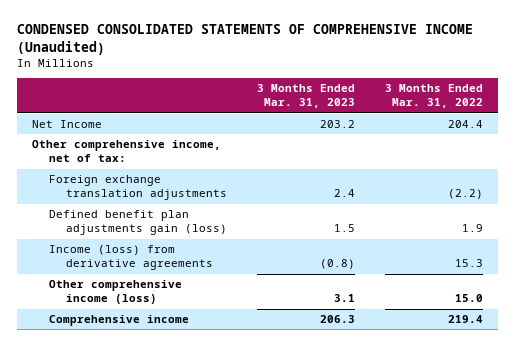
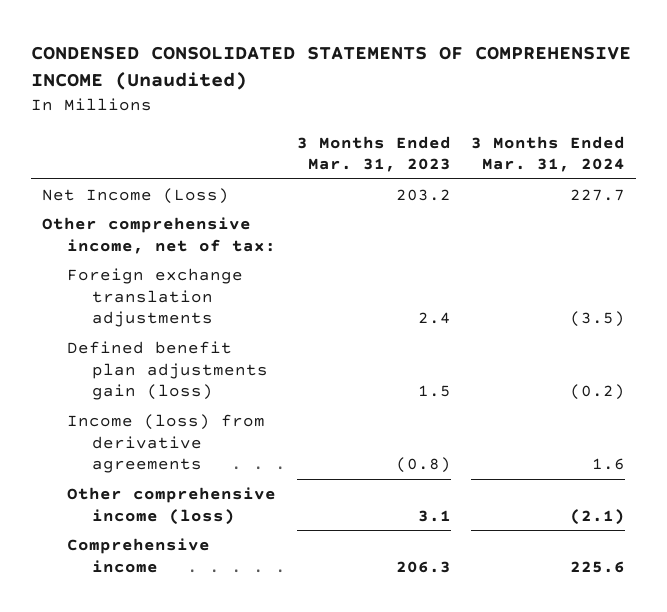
- | 3 Months Ended Mar. 31, 2023 | 3 Months Ended Mar. 31, 2022
+ | 3 Months Ended Mar. 31, 2023 | 3 Months Ended Mar. 31, 2024
- Net Income | 203.2 | 204.4
+ Net Income (Loss) | 203.2 | 227.7

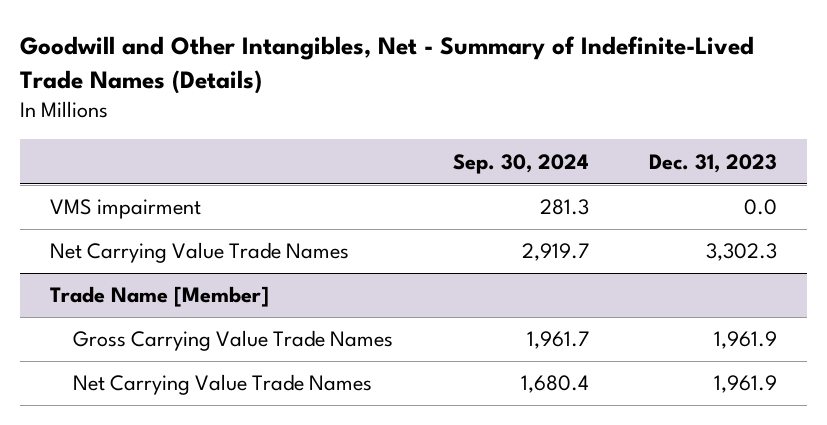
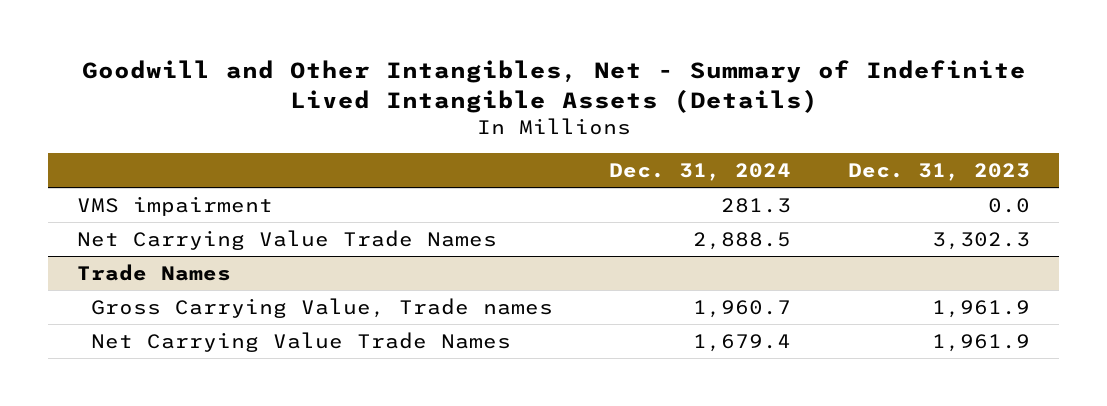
- Goodwill and Other Intangibles, Net - Summary of Indefinite-Lived Trade Names (Details)
+ Goodwill and Other Intangibles, Net - Summary of Indefinite Lived Intangible Assets (Details)
- | Sep. 30, 2024 | Dec. 31, 2023
+ | Dec. 31, 2024 | Dec. 31, 2023
- Trade Name [Member]
- Gross Carrying Value Trade Names | 1,961.7 | 1,961.9
+ Trade Names
+ Gross Carrying Value, Trade names | 1,960.7 | 1,961.9

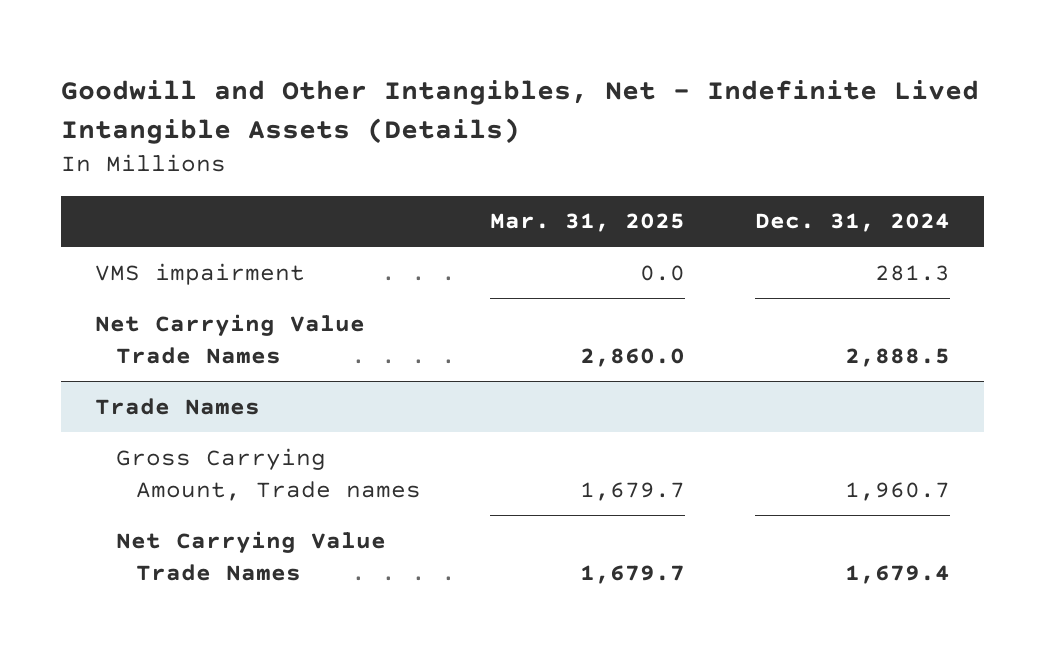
- Goodwill and Other Intangibles, Net - Summary of Indefinite Lived Intangible Assets (Details)
+ Goodwill and Other Intangibles, Net - Indefinite Lived Intangible Assets (Details)
- | Dec. 31, 2024 | Dec. 31, 2023
+ | Mar. 31, 2025 | Dec. 31, 2024
@ Trade Names
- Gross Carrying Value, Trade names | 1,960.7 | 1,961.9
+ Gross Carrying Amount, Trade names | 1,679.7 | 1,960.7

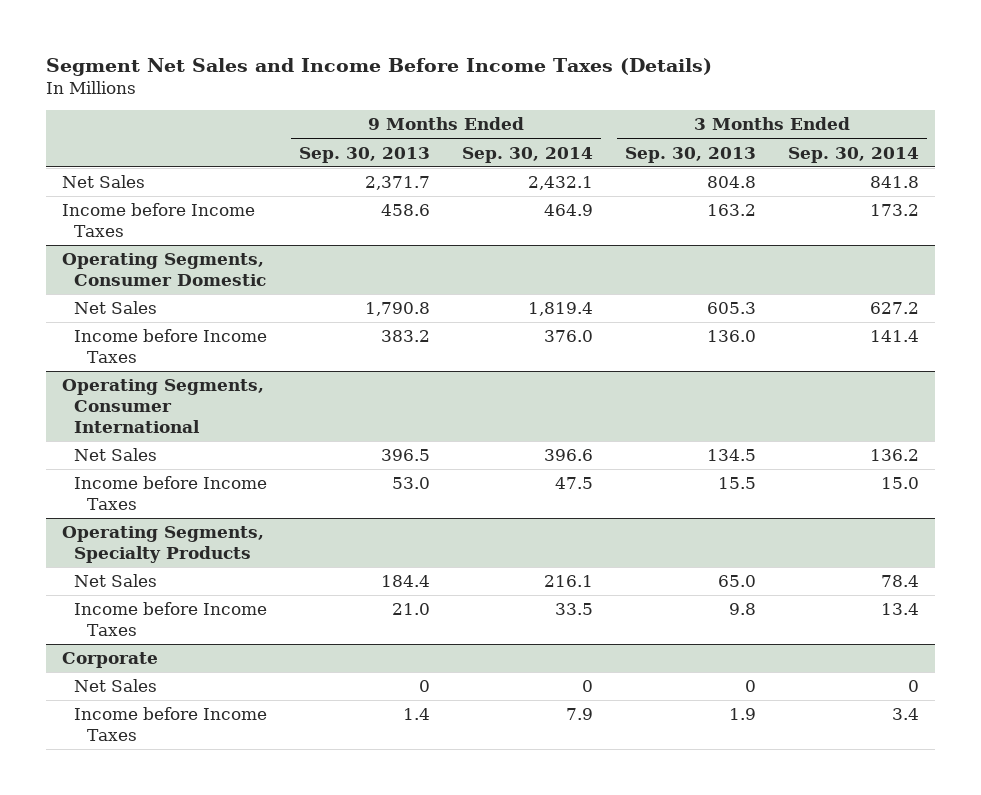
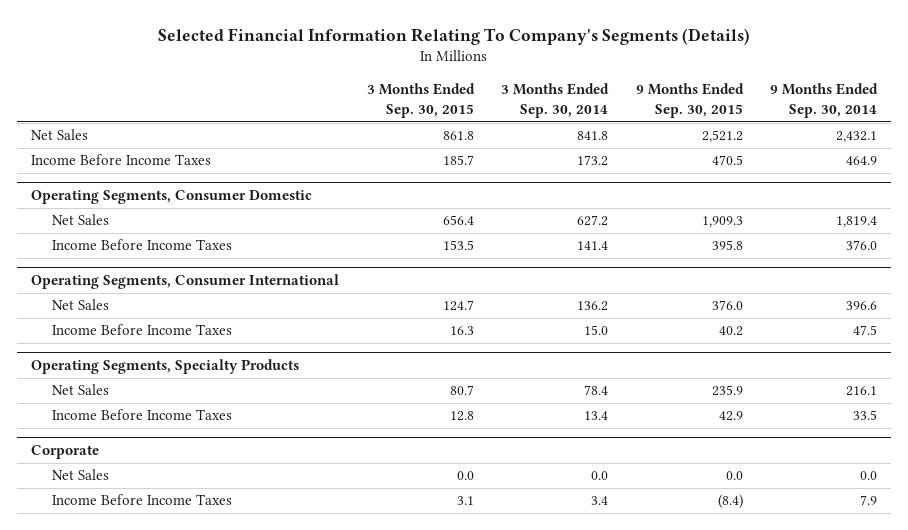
- Segment Net Sales and Income Before Income Taxes (Details)
+ Selected Financial Information Relating To Company's Segments (Details)
- | 9 Months Ended Sep. 30, 2013 | 9 Months Ended Sep. 30, 2014 | 3 Months Ended Sep. 30, 2013 | 3 Months Ended Sep. 30, 2014
+ | 3 Months Ended Sep. 30, 2015 | 3 Months Ended Sep. 30, 2014 | 9 Months Ended Sep. 30, 2015 | 9 Months Ended Sep. 30, 2014
- Income before Income Taxes | 458.6 | 464.9 | 163.2 | 173.2
+ Income Before Income Taxes | 185.7 | 173.2 | 470.5 | 464.9
@ Operating Segments, Consumer Domestic
- Income before Income Taxes | 383.2 | 376.0 | 136.0 | 141.4
+ Income Before Income Taxes | 153.5 | 141.4 | 395.8 | 376.0
@ Operating Segments, Consumer International
- Income before Income Taxes | 53.0 | 47.5 | 15.5 | 15.0
+ Income Before Income Taxes | 16.3 | 15.0 | 40.2 | 47.5
@ Operating Segments, Specialty Products
- Income before Income Taxes | 21.0 | 33.5 | 9.8 | 13.4
+ Income Before Income Taxes | 12.8 | 13.4 | 42.9 | 33.5
@ Corporate
- Net Sales | 0 | 0 | 0 | 0
- Income before Income Taxes | 1.4 | 7.9 | 1.9 | 3.4
+ Net Sales | 0.0 | 0.0 | 0.0 | 0.0
+ Income Before Income Taxes | 3.1 | 3.4 | (8.4) | 7.9

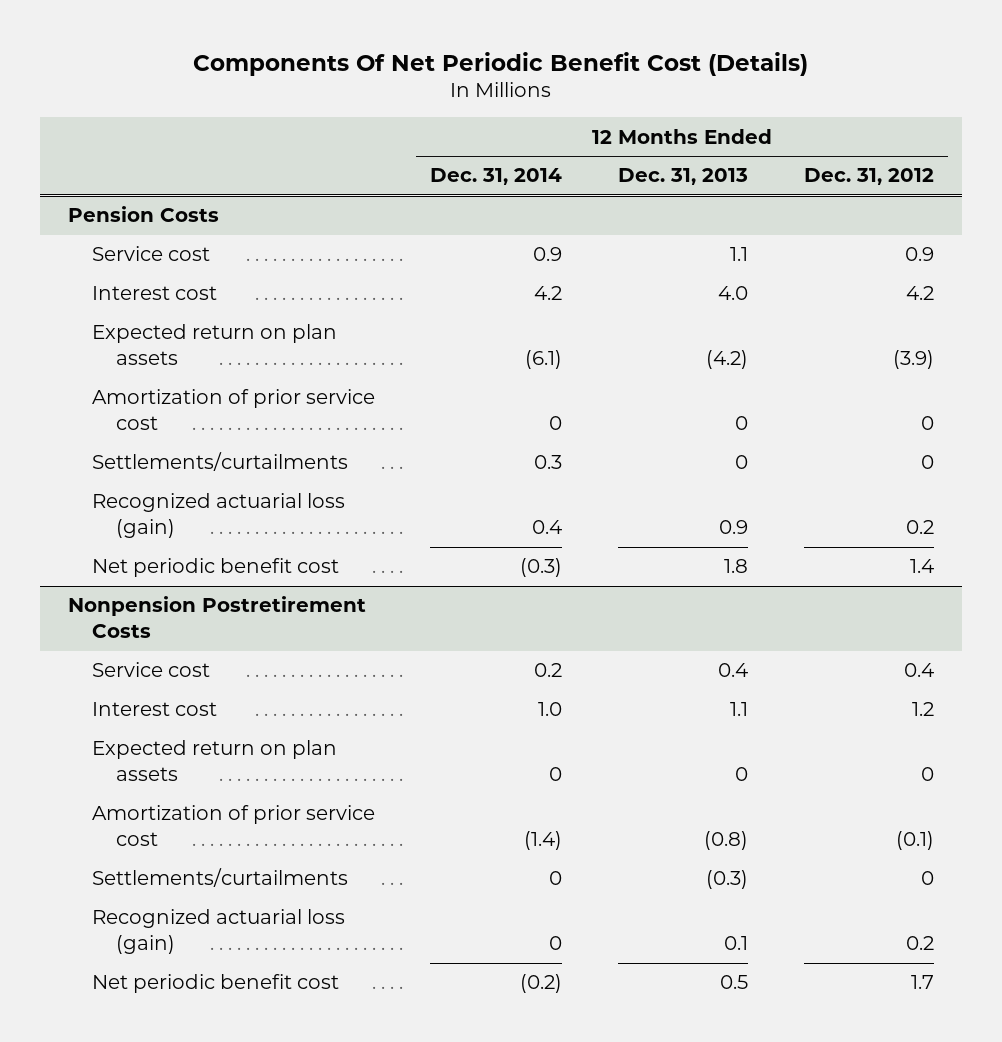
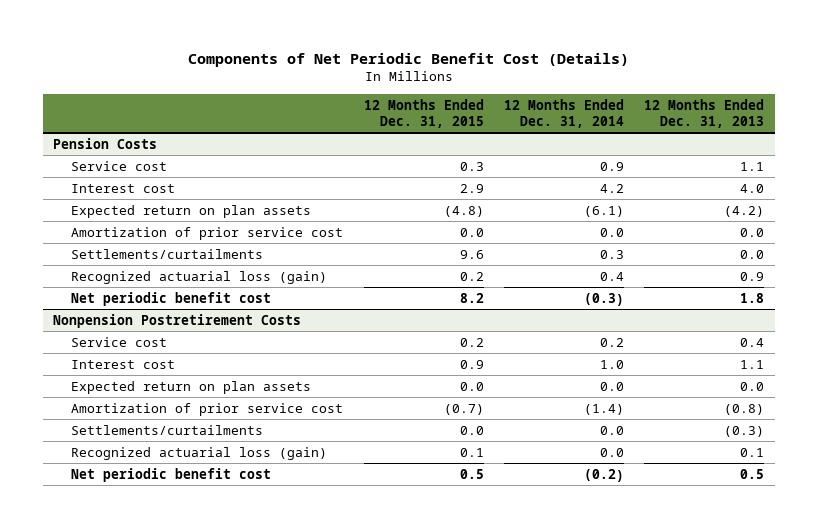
- Components Of Net Periodic Benefit Cost (Details)
+ Components of Net Periodic Benefit Cost (Details)
- | 12 Months Ended Dec. 31, 2014 | 12 Months Ended Dec. 31, 2013 | 12 Months Ended Dec. 31, 2012
+ | 12 Months Ended Dec. 31, 2015 | 12 Months Ended Dec. 31, 2014 | 12 Months Ended Dec. 31, 2013
@ Pension Costs
- Amortization of prior service cost | 0 | 0 | 0
- Settlements/curtailments | 0.3 | 0 | 0
+ Amortization of prior service cost | 0.0 | 0.0 | 0.0
+ Settlements/curtailments | 9.6 | 0.3 | 0.0
@ Nonpension Postretirement Costs
- Expected return on plan assets | 0 | 0 | 0
+ Expected return on plan assets | 0.0 | 0.0 | 0.0
- Settlements/curtailments | 0 | (0.3) | 0
- Recognized actuarial loss (gain) | 0 | 0.1 | 0.2
+ Settlements/curtailments | 0.0 | 0.0 | (0.3)
+ Recognized actuarial loss (gain) | 0.1 | 0.0 | 0.1

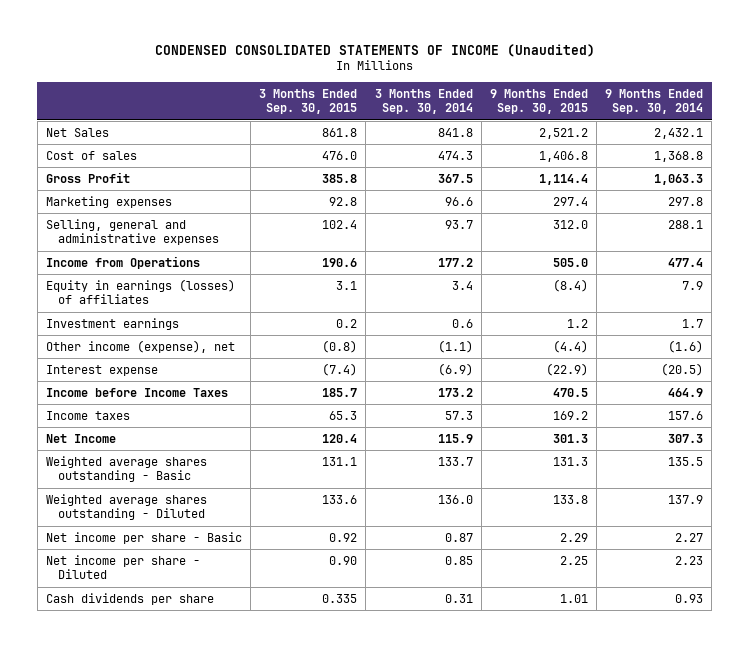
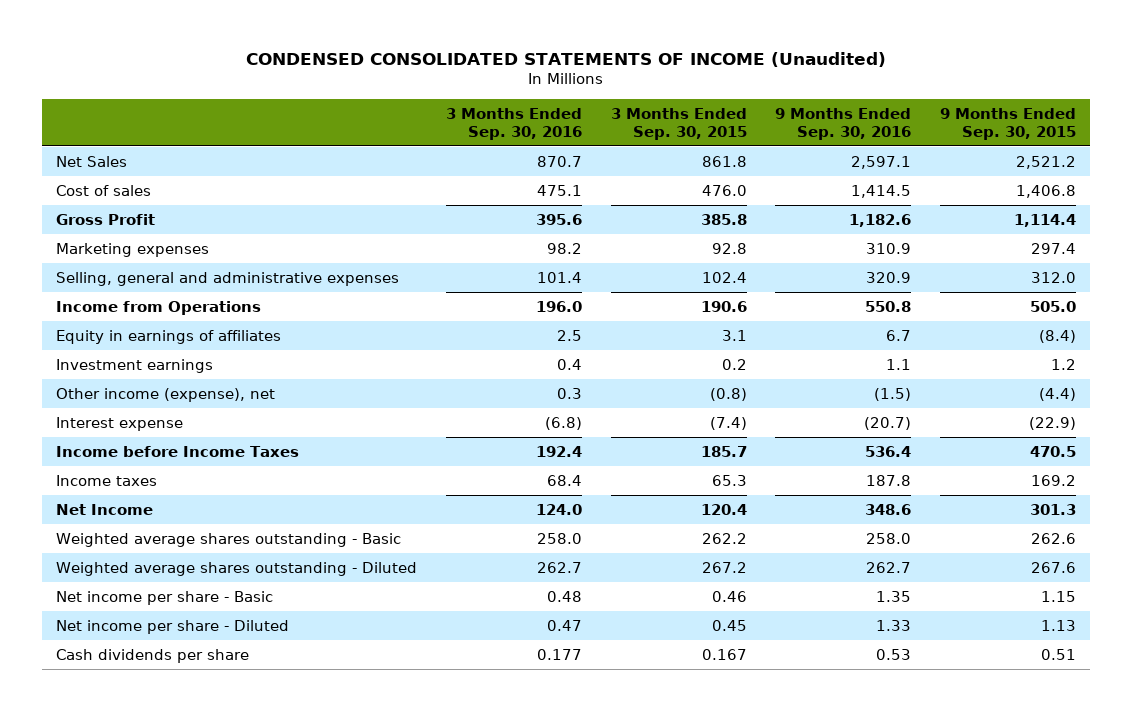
- | 3 Months Ended Sep. 30, 2015 | 3 Months Ended Sep. 30, 2014 | 9 Months Ended Sep. 30, 2015 | 9 Months Ended Sep. 30, 2014
+ | 3 Months Ended Sep. 30, 2016 | 3 Months Ended Sep. 30, 2015 | 9 Months Ended Sep. 30, 2016 | 9 Months Ended Sep. 30, 2015
- Equity in earnings (losses) of affiliates | 3.1 | 3.4 | (8.4) | 7.9
+ Equity in earnings of affiliates | 2.5 | 3.1 | 6.7 | (8.4)
- Weighted average shares outstanding - Basic | 131.1 | 133.7 | 131.3 | 135.5
- Weighted average shares outstanding - Diluted | 133.6 | 136.0 | 133.8 | 137.9
- Net income per share - Basic | 0.92 | 0.87 | 2.29 | 2.27
- Net income per share - Diluted | 0.90 | 0.85 | 2.25 | 2.23
- Cash dividends per share | 0.335 | 0.31 | 1.01 | 0.93
+ Weighted average shares outstanding - Basic | 258.0 | 262.2 | 258.0 | 262.6
+ Weighted average shares outstanding - Diluted | 262.7 | 267.2 | 262.7 | 267.6
+ Net income per share - Basic | 0.48 | 0.46 | 1.35 | 1.15
+ Net income per share - Diluted | 0.47 | 0.45 | 1.33 | 1.13
+ Cash dividends per share | 0.177 | 0.167 | 0.53 | 0.51

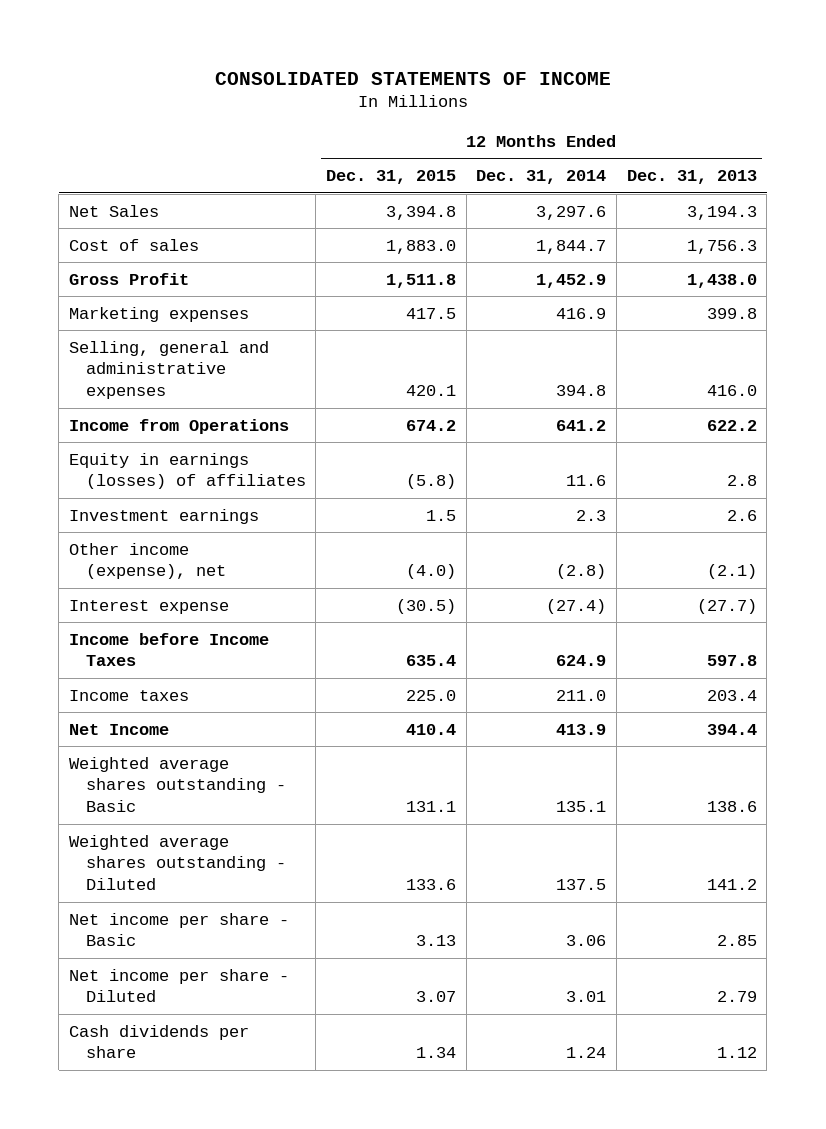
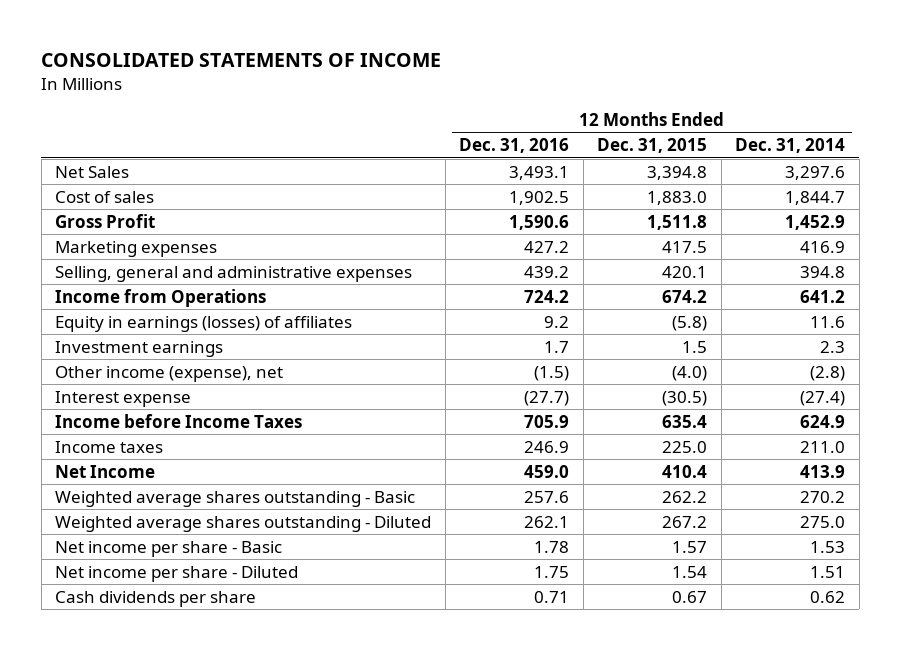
- | 12 Months Ended Dec. 31, 2015 | 12 Months Ended Dec. 31, 2014 | 12 Months Ended Dec. 31, 2013
+ | 12 Months Ended Dec. 31, 2016 | 12 Months Ended Dec. 31, 2015 | 12 Months Ended Dec. 31, 2014
- Weighted average shares outstanding - Basic | 131.1 | 135.1 | 138.6
- Weighted average shares outstanding - Diluted | 133.6 | 137.5 | 141.2
- Net income per share - Basic | 3.13 | 3.06 | 2.85
- Net income per share - Diluted | 3.07 | 3.01 | 2.79
- Cash dividends per share | 1.34 | 1.24 | 1.12
+ Weighted average shares outstanding - Basic | 257.6 | 262.2 | 270.2
+ Weighted average shares outstanding - Diluted | 262.1 | 267.2 | 275.0
+ Net income per share - Basic | 1.78 | 1.57 | 1.53
+ Net income per share - Diluted | 1.75 | 1.54 | 1.51
+ Cash dividends per share | 0.71 | 0.67 | 0.62

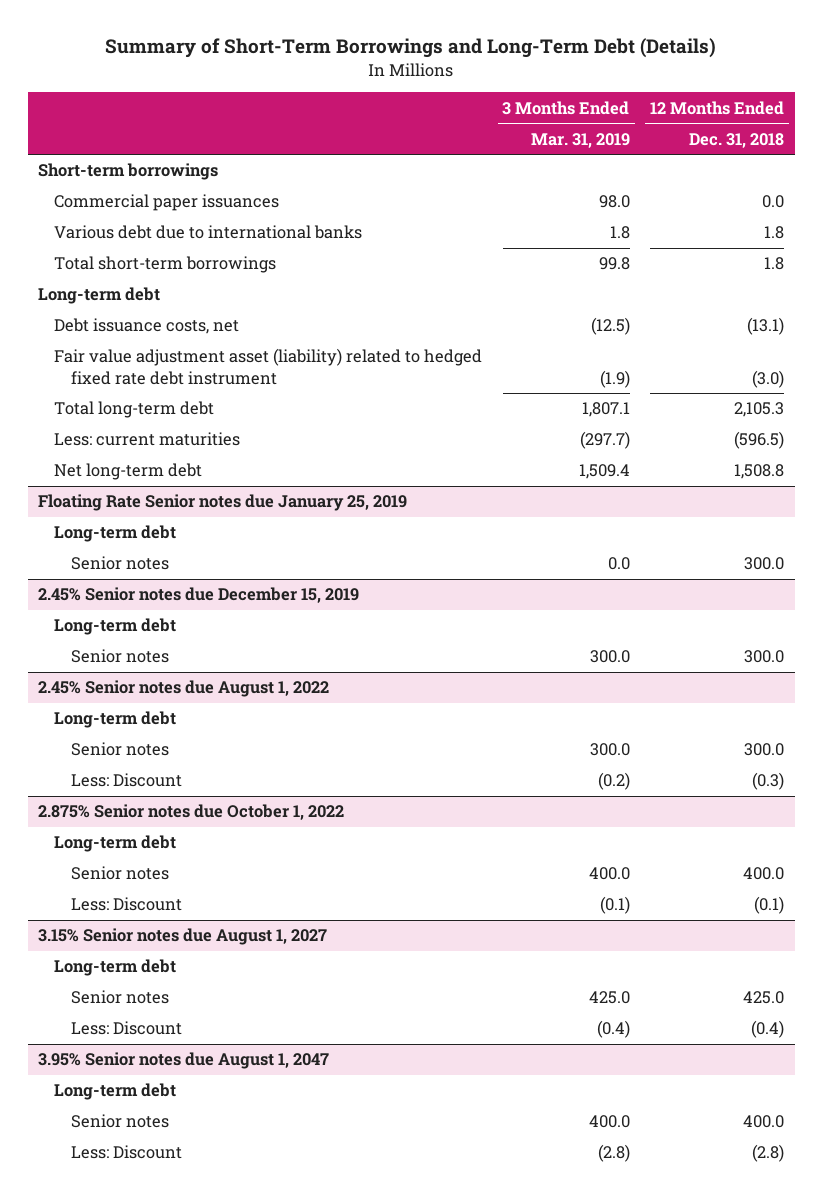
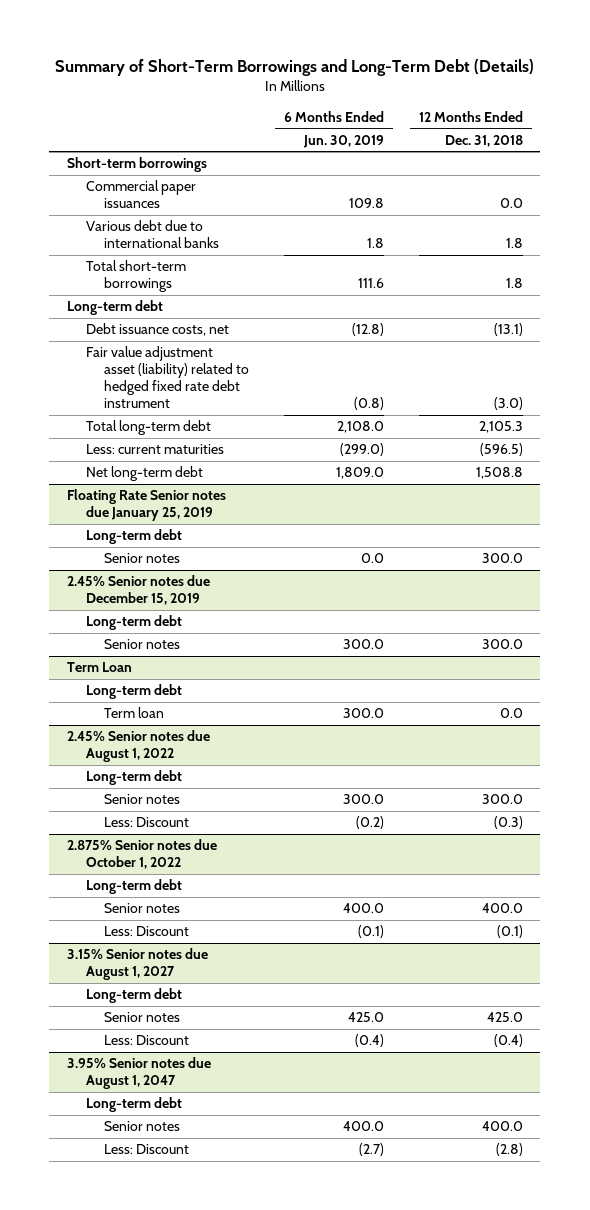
- | 3 Months Ended Mar. 31, 2019 | 12 Months Ended Dec. 31, 2018
+ | 6 Months Ended Jun. 30, 2019 | 12 Months Ended Dec. 31, 2018
+ Term Loan
+ Long-term debt
+ Term loan | 300.0 | 0.0

